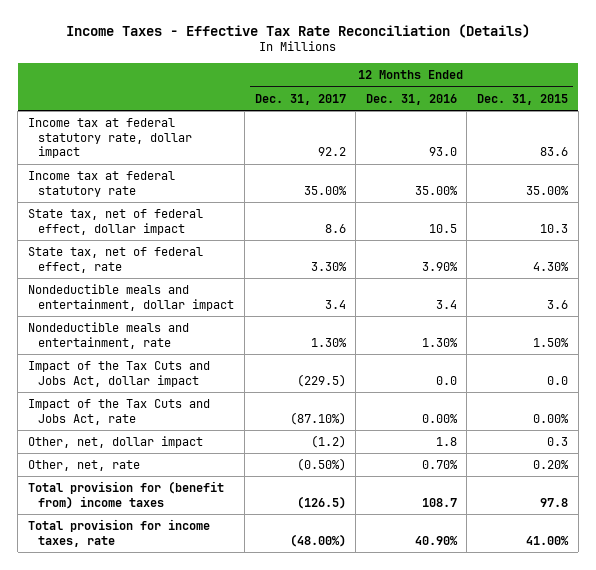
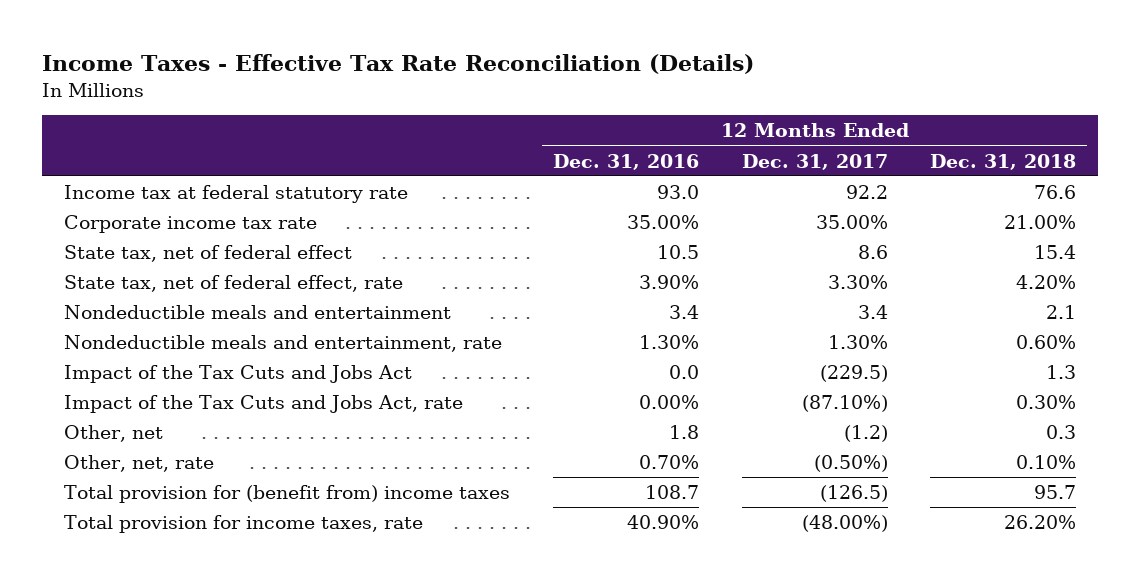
- | 12 Months Ended Dec. 31, 2017 | 12 Months Ended Dec. 31, 2016 | 12 Months Ended Dec. 31, 2015
+ | 12 Months Ended Dec. 31, 2016 | 12 Months Ended Dec. 31, 2017 | 12 Months Ended Dec. 31, 2018
- Income tax at federal statutory rate, dollar impact | 92.2 | 93.0 | 83.6
- Income tax at federal statutory rate | 35.00% | 35.00% | 35.00%
- State tax, net of federal effect, dollar impact | 8.6 | 10.5 | 10.3
+ Income tax at federal statutory rate | 93.0 | 92.2 | 76.6
+ Corporate income tax rate | 35.00% | 35.00% | 21.00%
+ State tax, net of federal effect | 10.5 | 8.6 | 15.4
- Nondeductible meals and entertainment, dollar impact | 3.4 | 3.4 | 3.6
+ Nondeductible meals and entertainment | 3.4 | 3.4 | 2.1
- Impact of the Tax Cuts and Jobs Act, dollar impact | (229.5) | 0.0 | 0.0
+ Impact of the Tax Cuts and Jobs Act | 0.0 | (229.5) | 1.3
- Other, net, dollar impact | (1.2) | 1.8 | 0.3
+ Other, net | 1.8 | (1.2) | 0.3

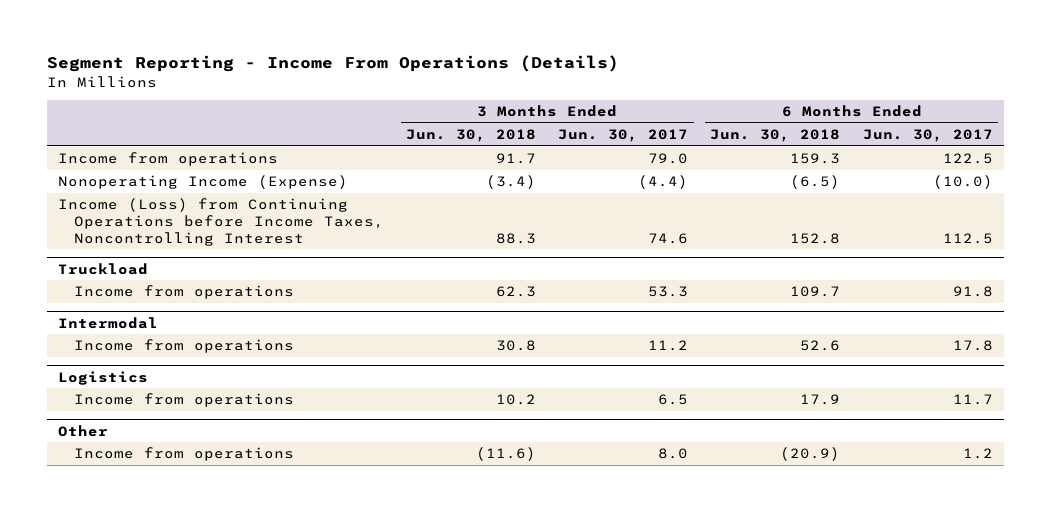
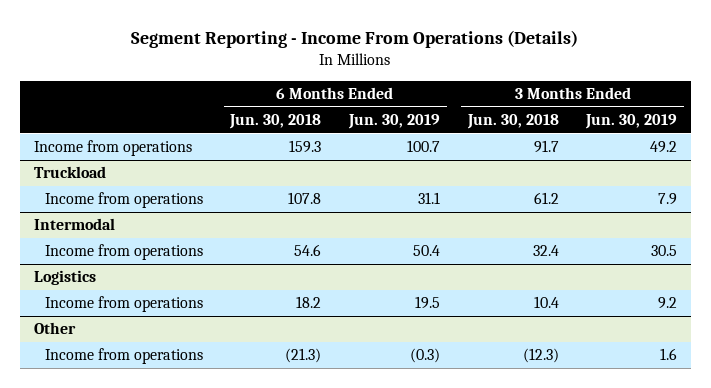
- | 3 Months Ended Jun. 30, 2018 | 3 Months Ended Jun. 30, 2017 | 6 Months Ended Jun. 30, 2018 | 6 Months Ended Jun. 30, 2017
+ | 6 Months Ended Jun. 30, 2018 | 6 Months Ended Jun. 30, 2019 | 3 Months Ended Jun. 30, 2018 | 3 Months Ended Jun. 30, 2019
- Nonoperating Income (Expense) | (3.4) | (4.4) | (6.5) | (10.0)
- Income (Loss) from Continuing Operations before Income Taxes, Noncontrolling Interest | 88.3 | 74.6 | 152.8 | 112.5
@ Truckload
- Income from operations | 62.3 | 53.3 | 109.7 | 91.8
+ Income from operations | 107.8 | 31.1 | 61.2 | 7.9
@ Intermodal
- Income from operations | 30.8 | 11.2 | 52.6 | 17.8
+ Income from operations | 54.6 | 50.4 | 32.4 | 30.5
@ Logistics
- Income from operations | 10.2 | 6.5 | 17.9 | 11.7
+ Income from operations | 18.2 | 19.5 | 10.4 | 9.2
@ Other
- Income from operations | (11.6) | 8.0 | (20.9) | 1.2
+ Income from operations | (21.3) | (0.3) | (12.3) | 1.6

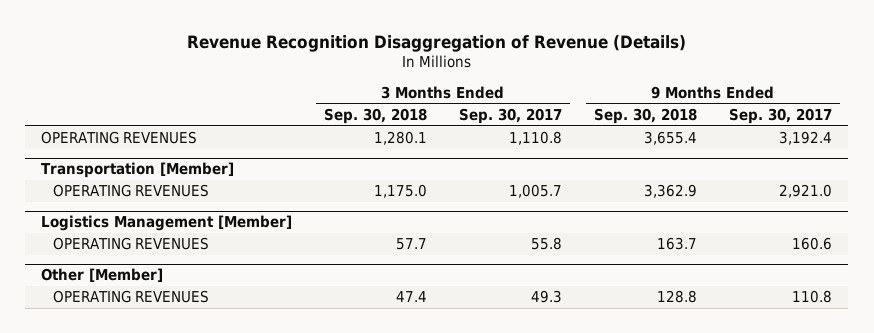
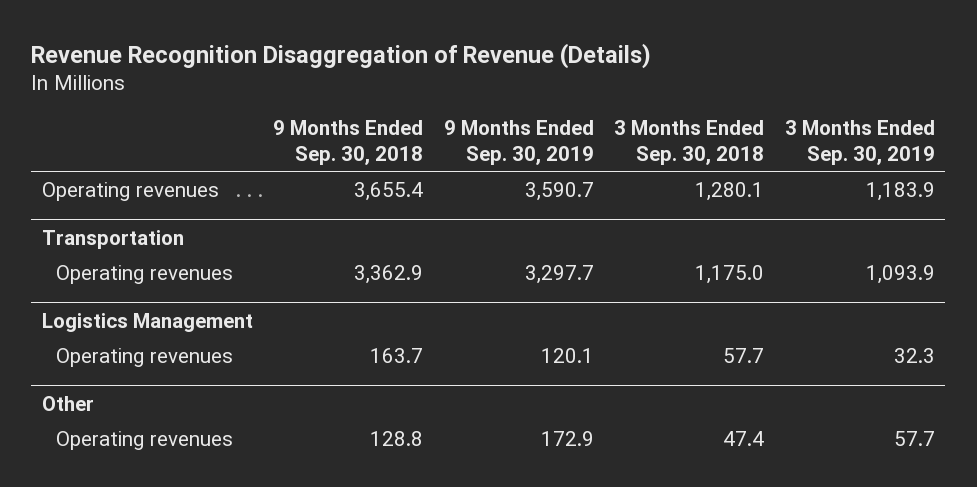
- | 3 Months Ended Sep. 30, 2018 | 3 Months Ended Sep. 30, 2017 | 9 Months Ended Sep. 30, 2018 | 9 Months Ended Sep. 30, 2017
+ | 9 Months Ended Sep. 30, 2018 | 9 Months Ended Sep. 30, 2019 | 3 Months Ended Sep. 30, 2018 | 3 Months Ended Sep. 30, 2019
- OPERATING REVENUES | 1,280.1 | 1,110.8 | 3,655.4 | 3,192.4
- Transportation [Member]
- OPERATING REVENUES | 1,175.0 | 1,005.7 | 3,362.9 | 2,921.0
- Logistics Management [Member]
- OPERATING REVENUES | 57.7 | 55.8 | 163.7 | 160.6
- Other [Member]
- OPERATING REVENUES | 47.4 | 49.3 | 128.8 | 110.8
+ Operating revenues | 3,655.4 | 3,590.7 | 1,280.1 | 1,183.9
+ Transportation
+ Operating revenues | 3,362.9 | 3,297.7 | 1,175.0 | 1,093.9
+ Logistics Management
+ Operating revenues | 163.7 | 120.1 | 57.7 | 32.3
+ Other
+ Operating revenues | 128.8 | 172.9 | 47.4 | 57.7

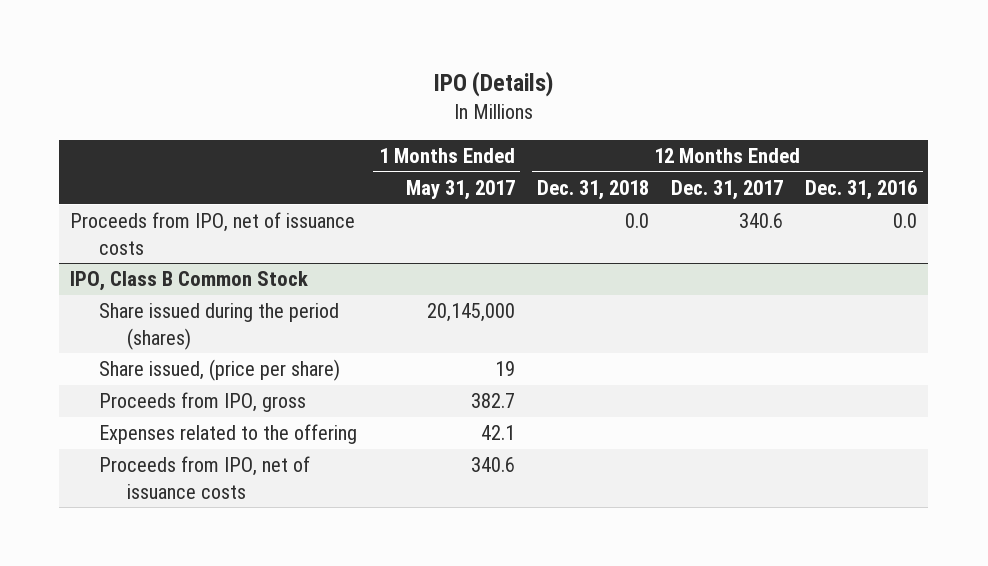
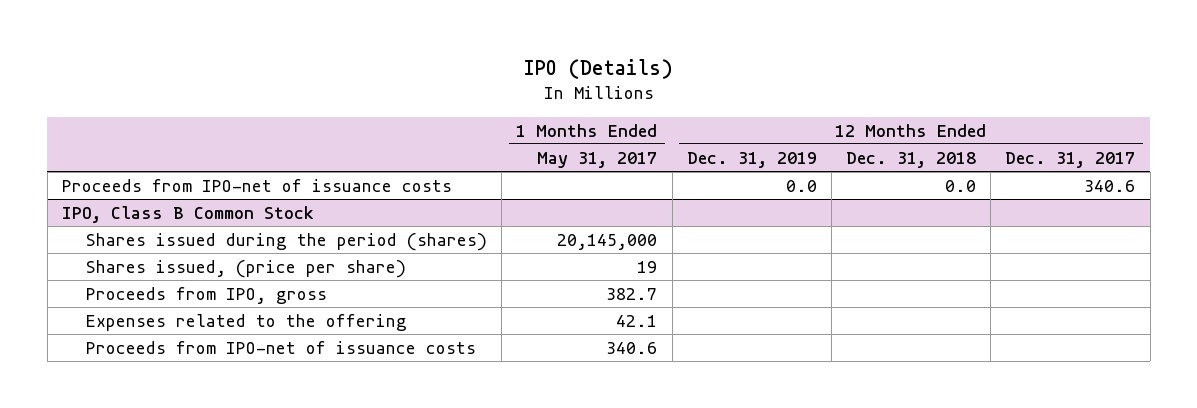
- | 1 Months Ended May 31, 2017 | 12 Months Ended Dec. 31, 2018 | 12 Months Ended Dec. 31, 2017 | 12 Months Ended Dec. 31, 2016
+ | 1 Months Ended May 31, 2017 | 12 Months Ended Dec. 31, 2019 | 12 Months Ended Dec. 31, 2018 | 12 Months Ended Dec. 31, 2017
- Proceeds from IPO, net of issuance costs | | 0.0 | 340.6 | 0.0
+ Proceeds from IPO-net of issuance costs | | 0.0 | 0.0 | 340.6
@ IPO, Class B Common Stock
- Share issued during the period (shares) | 20,145,000 | | |
- Share issued, (price per share) | 19 | | |
+ Shares issued during the period (shares) | 20,145,000 | | |
+ Shares issued, (price per share) | 19 | | |
- Proceeds from IPO, net of issuance costs | 340.6 | | |
+ Proceeds from IPO-net of issuance costs | 340.6 | | |

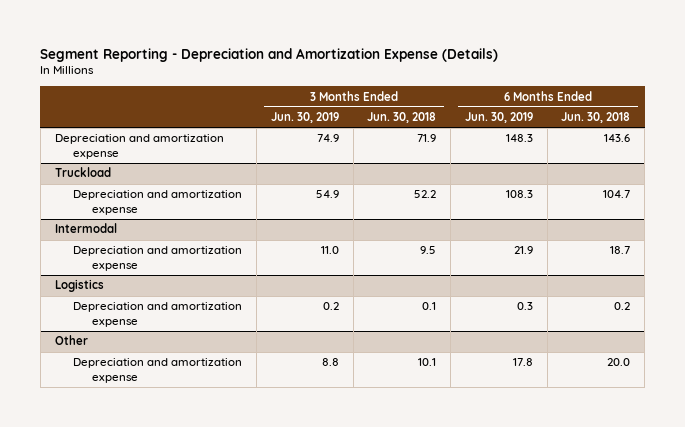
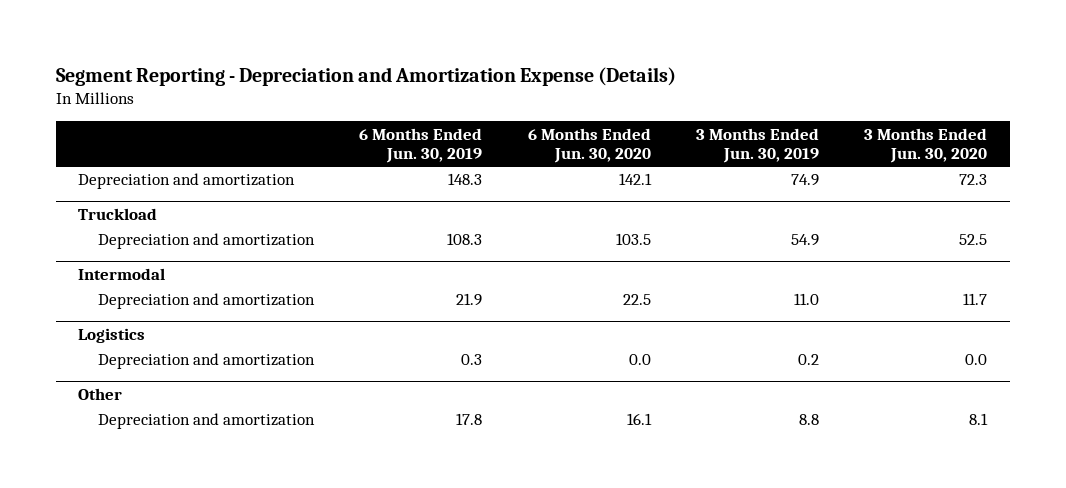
- | 3 Months Ended Jun. 30, 2019 | 3 Months Ended Jun. 30, 2018 | 6 Months Ended Jun. 30, 2019 | 6 Months Ended Jun. 30, 2018
+ | 6 Months Ended Jun. 30, 2019 | 6 Months Ended Jun. 30, 2020 | 3 Months Ended Jun. 30, 2019 | 3 Months Ended Jun. 30, 2020
- Depreciation and amortization expense | 74.9 | 71.9 | 148.3 | 143.6
+ Depreciation and amortization | 148.3 | 142.1 | 74.9 | 72.3
@ Truckload
- Depreciation and amortization expense | 54.9 | 52.2 | 108.3 | 104.7
+ Depreciation and amortization | 108.3 | 103.5 | 54.9 | 52.5
@ Intermodal
- Depreciation and amortization expense | 11.0 | 9.5 | 21.9 | 18.7
+ Depreciation and amortization | 21.9 | 22.5 | 11.0 | 11.7
@ Logistics
- Depreciation and amortization expense | 0.2 | 0.1 | 0.3 | 0.2
+ Depreciation and amortization | 0.3 | 0.0 | 0.2 | 0.0
@ Other
- Depreciation and amortization expense | 8.8 | 10.1 | 17.8 | 20.0
+ Depreciation and amortization | 17.8 | 16.1 | 8.8 | 8.1

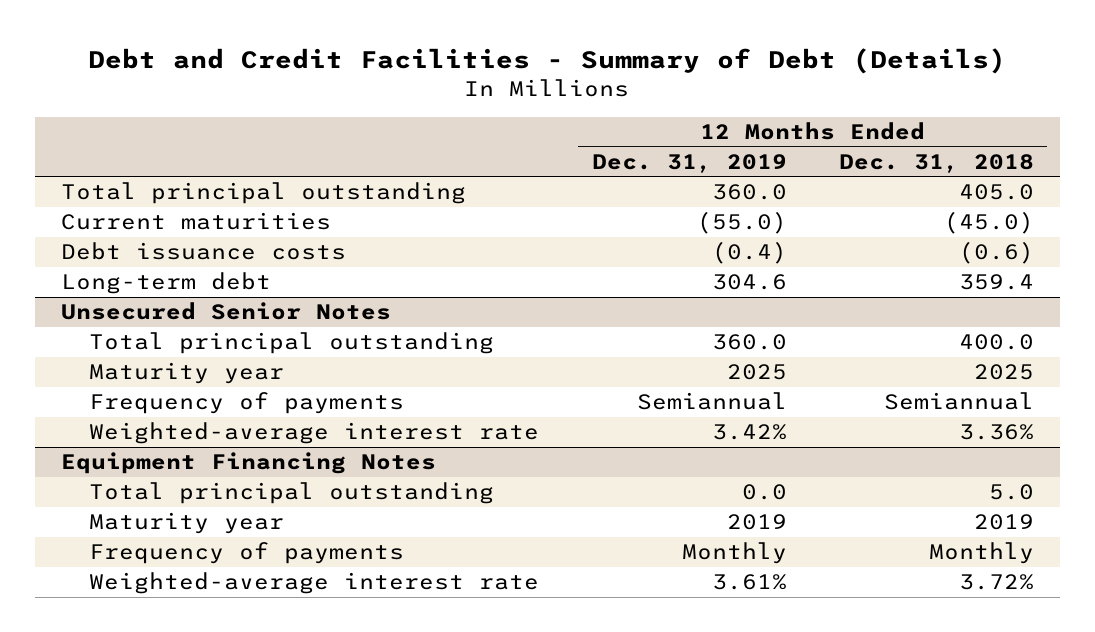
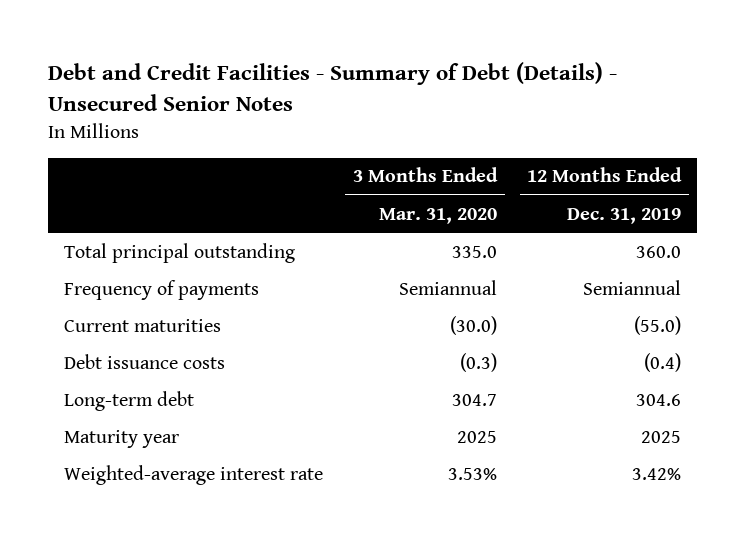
- Debt and Credit Facilities - Summary of Debt (Details)
+ Debt and Credit Facilities - Summary of Debt (Details) - Unsecured Senior Notes
- | 12 Months Ended Dec. 31, 2019 | 12 Months Ended Dec. 31, 2018
+ | 3 Months Ended Mar. 31, 2020 | 12 Months Ended Dec. 31, 2019
+ Frequency of payments | Semiannual | Semiannual
- Unsecured Senior Notes
- Total principal outstanding | 360.0 | 400.0
- Frequency of payments | Semiannual | Semiannual
- Equipment Financing Notes
- Total principal outstanding | 0.0 | 5.0
- Maturity year | 2019 | 2019
- Frequency of payments | Monthly | Monthly
- Weighted-average interest rate | 3.61% | 3.72%

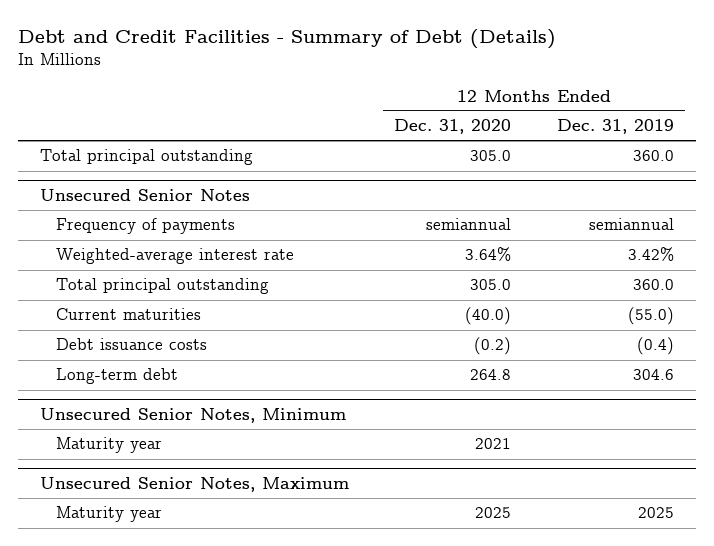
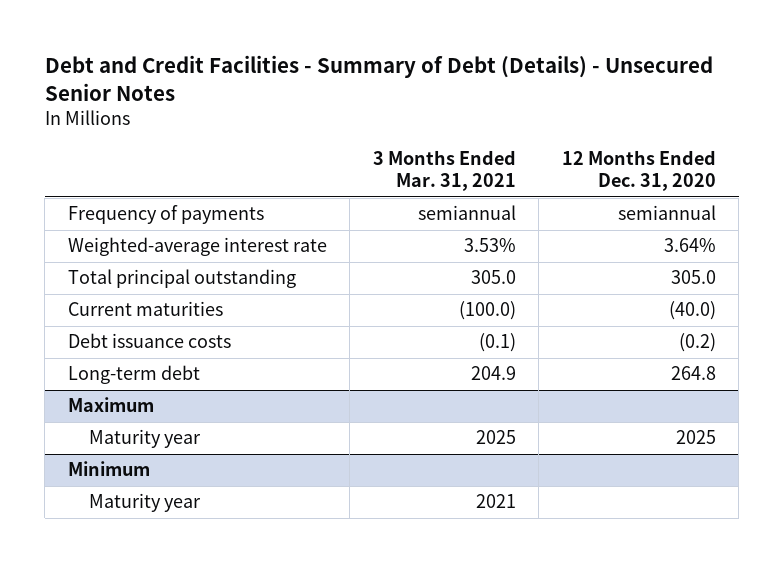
- Debt and Credit Facilities - Summary of Debt (Details)
+ Debt and Credit Facilities - Summary of Debt (Details) - Unsecured Senior Notes
- | 12 Months Ended Dec. 31, 2020 | 12 Months Ended Dec. 31, 2019
+ | 3 Months Ended Mar. 31, 2021 | 12 Months Ended Dec. 31, 2020
- Total principal outstanding | 305.0 | 360.0
- Unsecured Senior Notes
- Unsecured Senior Notes, Minimum
- Maturity year | 2021 |
- Unsecured Senior Notes, Maximum
+ Maximum
+ Minimum
+ Maturity year | 2021 |

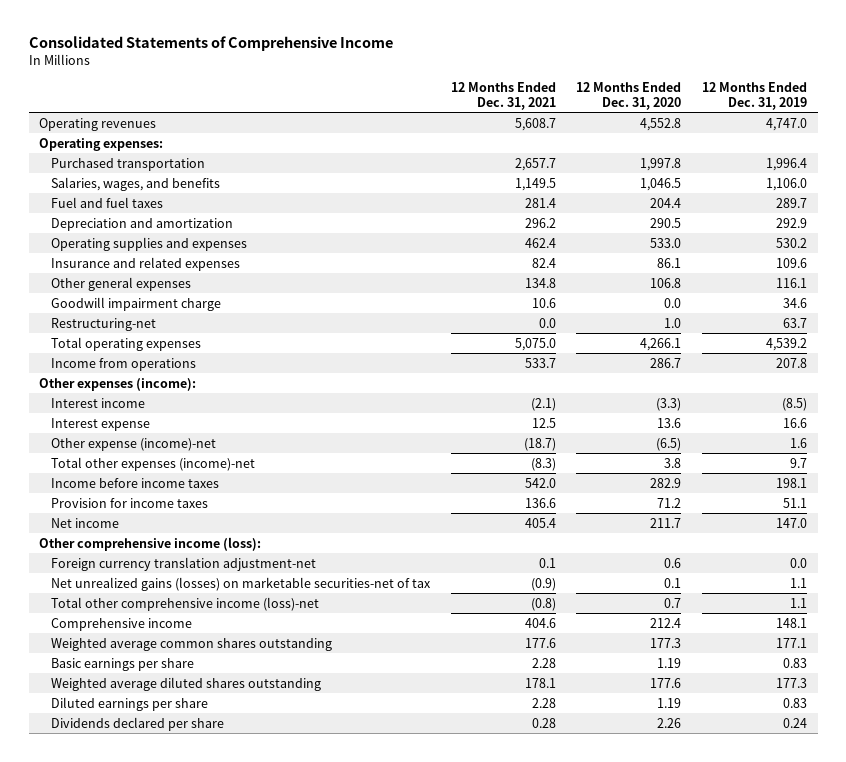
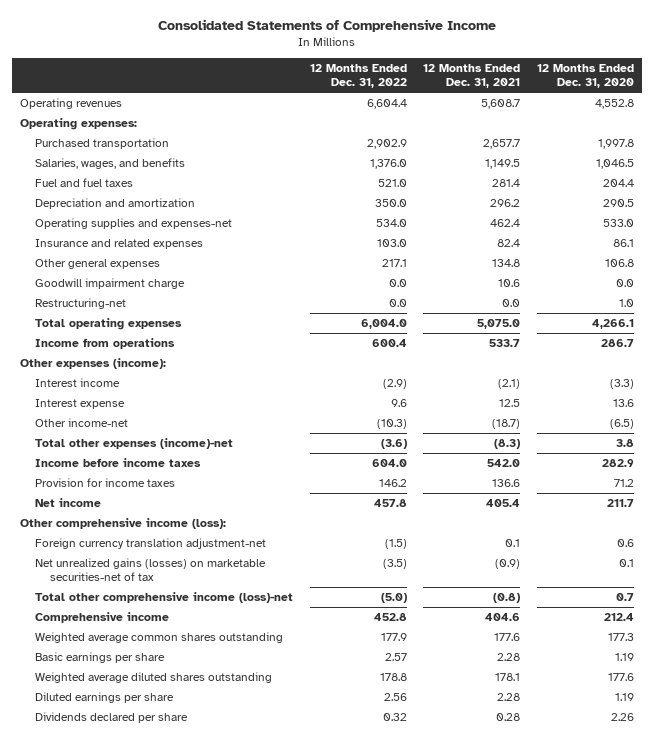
- | 12 Months Ended Dec. 31, 2021 | 12 Months Ended Dec. 31, 2020 | 12 Months Ended Dec. 31, 2019
+ | 12 Months Ended Dec. 31, 2022 | 12 Months Ended Dec. 31, 2021 | 12 Months Ended Dec. 31, 2020
- Operating supplies and expenses | 462.4 | 533.0 | 530.2
+ Operating supplies and expenses-net | 534.0 | 462.4 | 533.0
- Other expense (income)-net | (18.7) | (6.5) | 1.6
+ Other income-net | (10.3) | (18.7) | (6.5)

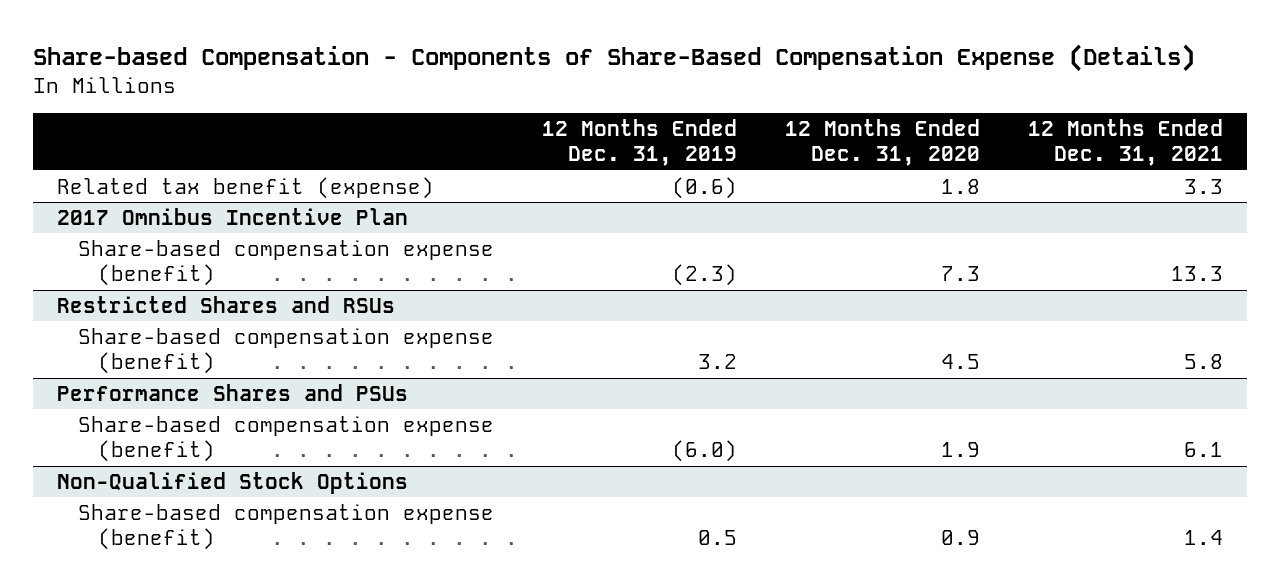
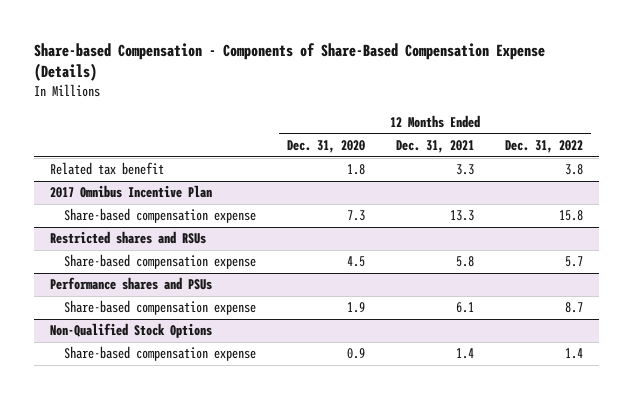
- | 12 Months Ended Dec. 31, 2019 | 12 Months Ended Dec. 31, 2020 | 12 Months Ended Dec. 31, 2021
+ | 12 Months Ended Dec. 31, 2020 | 12 Months Ended Dec. 31, 2021 | 12 Months Ended Dec. 31, 2022
- Related tax benefit (expense) | (0.6) | 1.8 | 3.3
+ Related tax benefit | 1.8 | 3.3 | 3.8
@ 2017 Omnibus Incentive Plan
- Share-based compensation expense (benefit) | (2.3) | 7.3 | 13.3
- Restricted Shares and RSUs
- Share-based compensation expense (benefit) | 3.2 | 4.5 | 5.8
- Performance Shares and PSUs
- Share-based compensation expense (benefit) | (6.0) | 1.9 | 6.1
@ 2017 Omnibus Incentive Plan
+ Share-based compensation expense | 7.3 | 13.3 | 15.8
+ Restricted shares and RSUs
+ Share-based compensation expense | 4.5 | 5.8 | 5.7
+ Performance shares and PSUs
+ Share-based compensation expense | 1.9 | 6.1 | 8.7
@ Non-Qualified Stock Options
- Share-based compensation expense (benefit) | 0.5 | 0.9 | 1.4
+ Share-based compensation expense | 0.9 | 1.4 | 1.4

